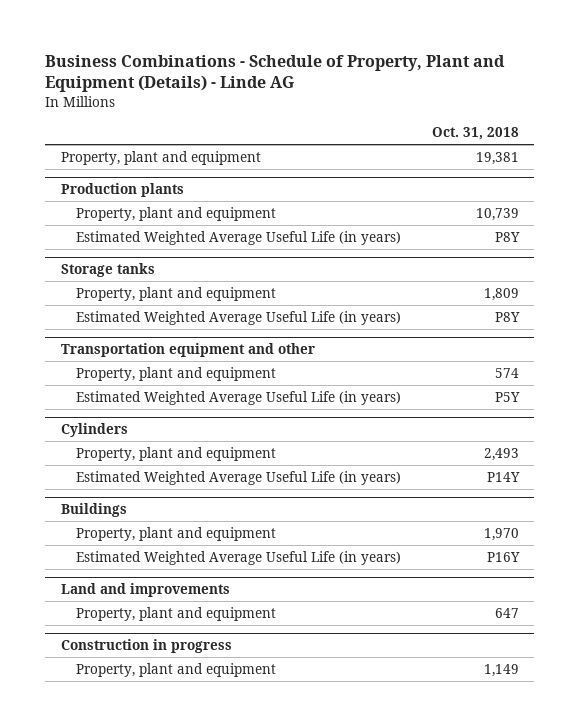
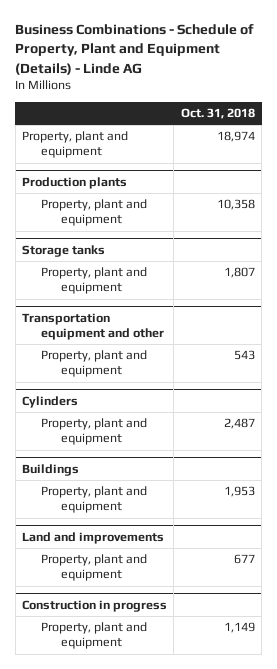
- Property, plant and equipment | 19,381
+ Property, plant and equipment | 18,974
@ Production plants
- Property, plant and equipment | 10,739
- Estimated Weighted Average Useful Life (in years) | P8Y
+ Property, plant and equipment | 10,358
@ Storage tanks
- Property, plant and equipment | 1,809
- Estimated Weighted Average Useful Life (in years) | P8Y
+ Property, plant and equipment | 1,807
@ Transportation equipment and other
- Property, plant and equipment | 574
- Estimated Weighted Average Useful Life (in years) | P5Y
+ Property, plant and equipment | 543
@ Cylinders
- Property, plant and equipment | 2,493
- Estimated Weighted Average Useful Life (in years) | P14Y
+ Property, plant and equipment | 2,487
@ Buildings
- Property, plant and equipment | 1,970
- Estimated Weighted Average Useful Life (in years) | P16Y
+ Property, plant and equipment | 1,953
@ Land and improvements
- Property, plant and equipment | 647
+ Property, plant and equipment | 677

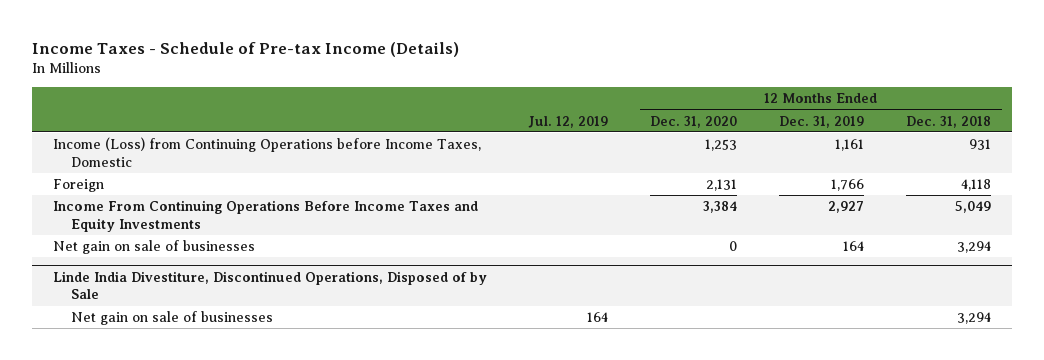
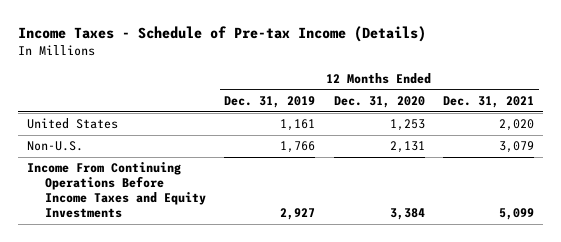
- | Jul. 12, 2019 | 12 Months Ended Dec. 31, 2020 | 12 Months Ended Dec. 31, 2019 | 12 Months Ended Dec. 31, 2018
+ | 12 Months Ended Dec. 31, 2019 | 12 Months Ended Dec. 31, 2020 | 12 Months Ended Dec. 31, 2021
- Income (Loss) from Continuing Operations before Income Taxes, Domestic | | 1,253 | 1,161 | 931
- Foreign | | 2,131 | 1,766 | 4,118
+ United States | 1,161 | 1,253 | 2,020
+ Non-U.S. | 1,766 | 2,131 | 3,079
- Net gain on sale of businesses | | 0 | 164 | 3,294
- Linde India Divestiture, Discontinued Operations, Disposed of by Sale
- Net gain on sale of businesses | 164 | | | 3,294

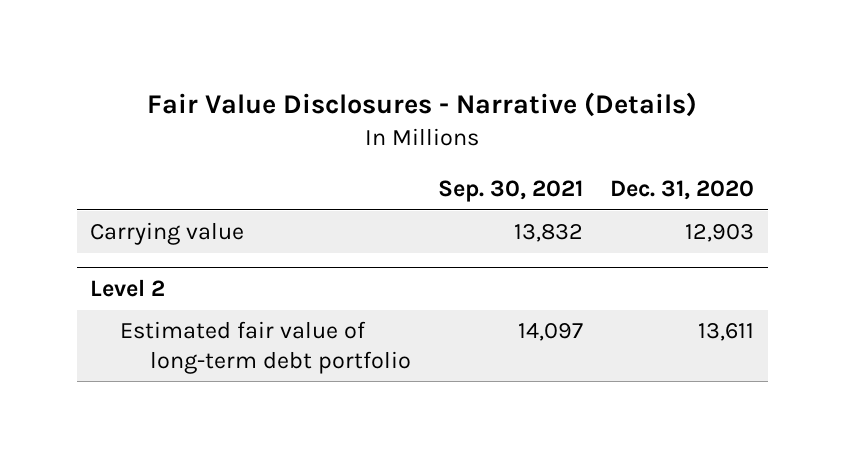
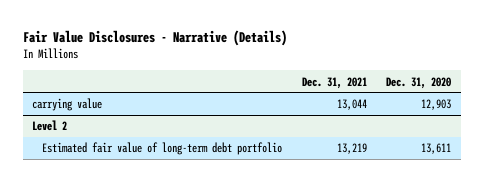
- | Sep. 30, 2021 | Dec. 31, 2020
+ | Dec. 31, 2021 | Dec. 31, 2020
- Carrying value | 13,832 | 12,903
+ carrying value | 13,044 | 12,903

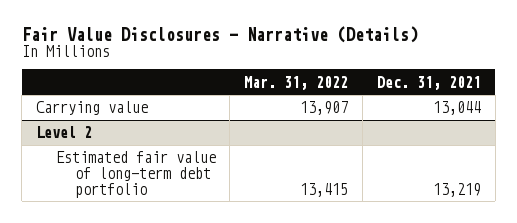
- | Dec. 31, 2021 | Dec. 31, 2020
+ | Mar. 31, 2022 | Dec. 31, 2021
- carrying value | 13,044 | 12,903
+ Carrying value | 13,907 | 13,044

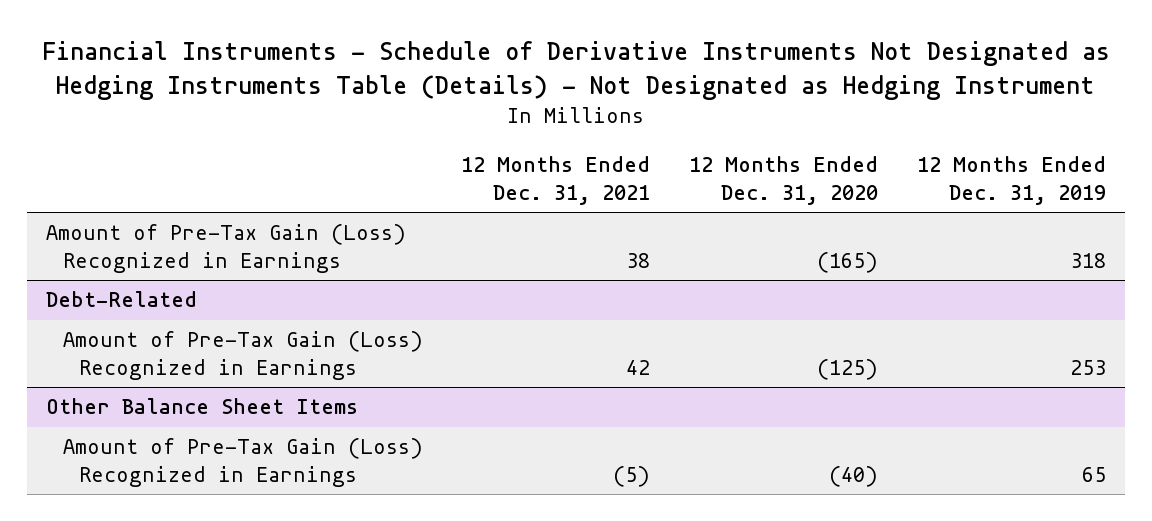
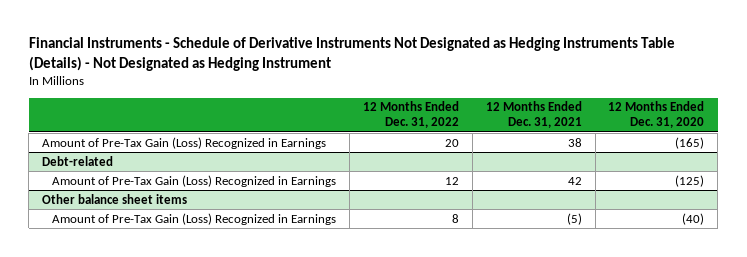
- | 12 Months Ended Dec. 31, 2021 | 12 Months Ended Dec. 31, 2020 | 12 Months Ended Dec. 31, 2019
+ | 12 Months Ended Dec. 31, 2022 | 12 Months Ended Dec. 31, 2021 | 12 Months Ended Dec. 31, 2020
- Debt-Related
+ Debt-related
- Other Balance Sheet Items
+ Other balance sheet items

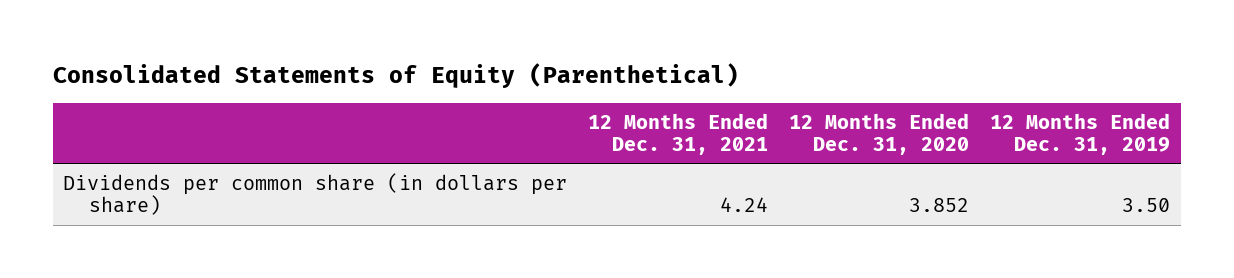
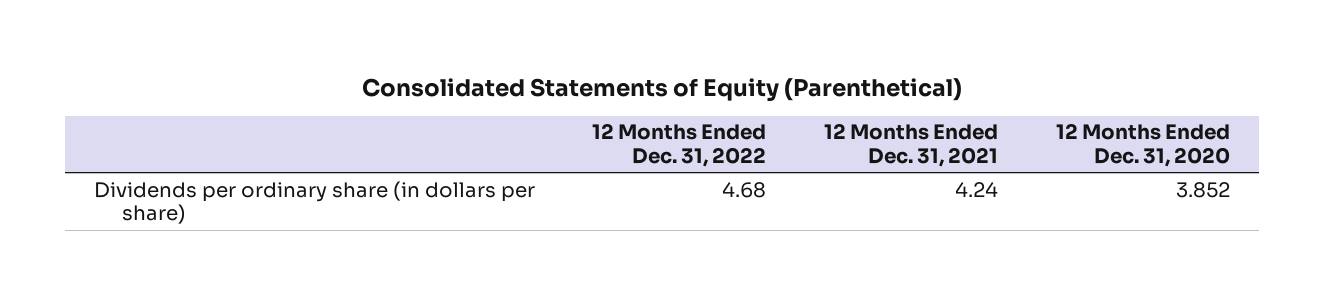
- | 12 Months Ended Dec. 31, 2021 | 12 Months Ended Dec. 31, 2020 | 12 Months Ended Dec. 31, 2019
+ | 12 Months Ended Dec. 31, 2022 | 12 Months Ended Dec. 31, 2021 | 12 Months Ended Dec. 31, 2020
- Dividends per common share (in dollars per share) | 4.24 | 3.852 | 3.50
+ Dividends per ordinary share (in dollars per share) | 4.68 | 4.24 | 3.852

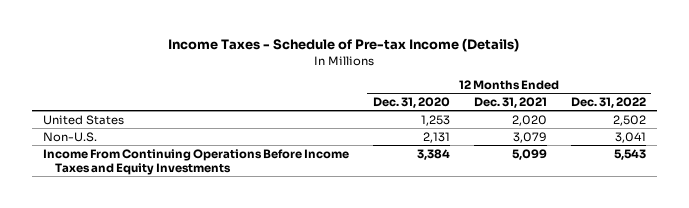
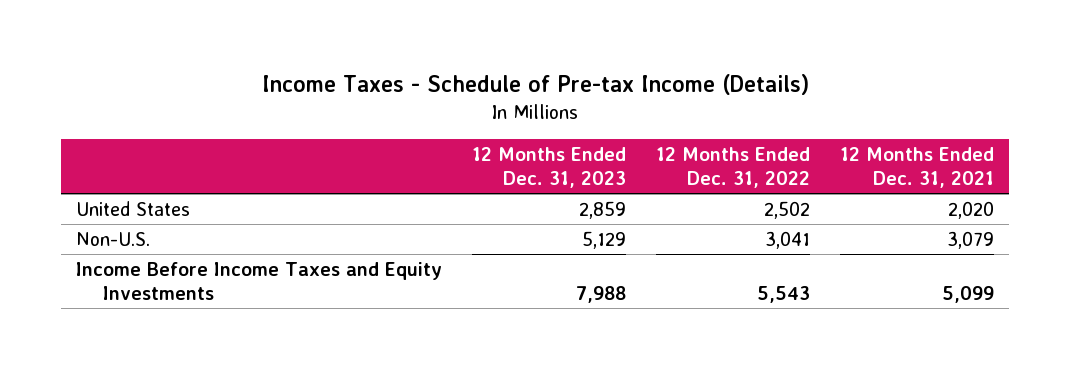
- | 12 Months Ended Dec. 31, 2020 | 12 Months Ended Dec. 31, 2021 | 12 Months Ended Dec. 31, 2022
+ | 12 Months Ended Dec. 31, 2023 | 12 Months Ended Dec. 31, 2022 | 12 Months Ended Dec. 31, 2021
- Income From Continuing Operations Before Income Taxes and Equity Investments | 3,384 | 5,099 | 5,543
+ Income Before Income Taxes and Equity Investments | 7,988 | 5,543 | 5,099

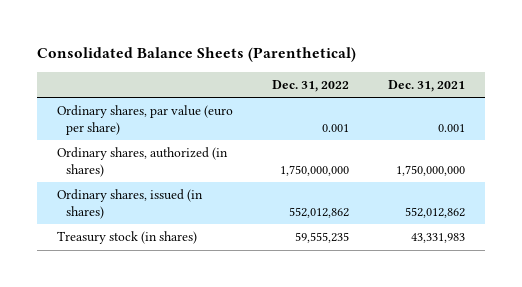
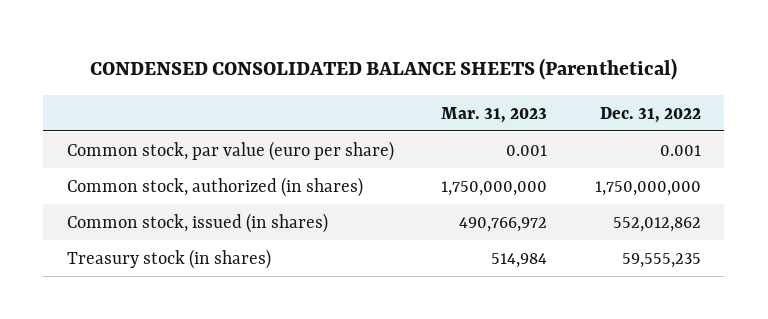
- Consolidated Balance Sheets (Parenthetical)
+ CONDENSED CONSOLIDATED BALANCE SHEETS (Parenthetical)
- | Dec. 31, 2022 | Dec. 31, 2021
+ | Mar. 31, 2023 | Dec. 31, 2022
- Ordinary shares, par value (euro per share) | 0.001 | 0.001
- Ordinary shares, authorized (in shares) | 1,750,000,000 | 1,750,000,000
- Ordinary shares, issued (in shares) | 552,012,862 | 552,012,862
+ Common stock, par value (euro per share) | 0.001 | 0.001
+ Common stock, authorized (in shares) | 1,750,000,000 | 1,750,000,000
+ Common stock, issued (in shares) | 490,766,972 | 552,012,862

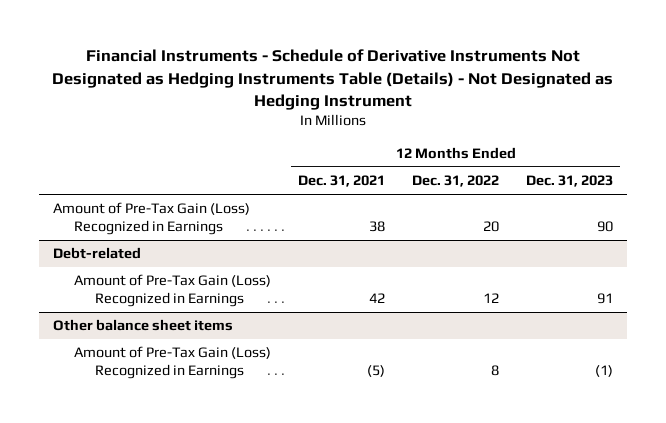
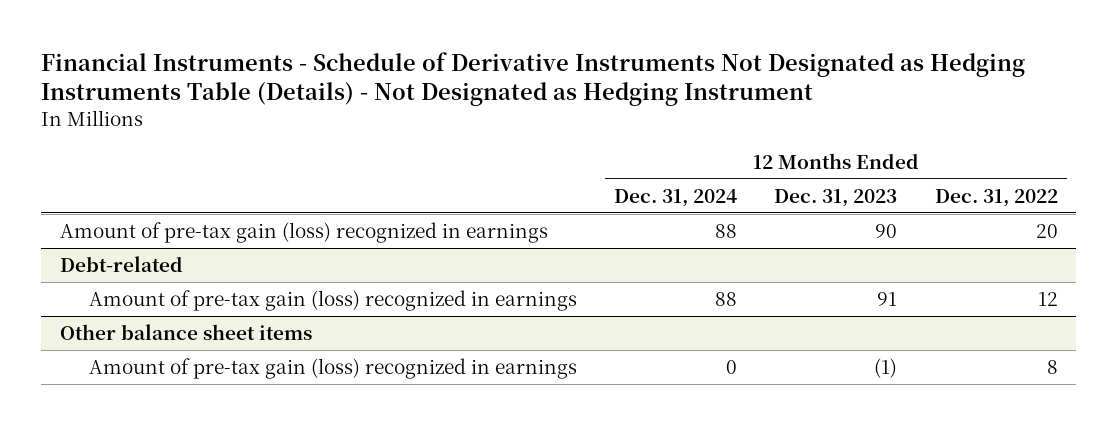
- | 12 Months Ended Dec. 31, 2021 | 12 Months Ended Dec. 31, 2022 | 12 Months Ended Dec. 31, 2023
+ | 12 Months Ended Dec. 31, 2024 | 12 Months Ended Dec. 31, 2023 | 12 Months Ended Dec. 31, 2022
- Amount of Pre-Tax Gain (Loss) Recognized in Earnings | 38 | 20 | 90
+ Amount of pre-tax gain (loss) recognized in earnings | 88 | 90 | 20
@ Debt-related
- Amount of Pre-Tax Gain (Loss) Recognized in Earnings | 42 | 12 | 91
+ Amount of pre-tax gain (loss) recognized in earnings | 88 | 91 | 12
@ Other balance sheet items
- Amount of Pre-Tax Gain (Loss) Recognized in Earnings | (5) | 8 | (1)
+ Amount of pre-tax gain (loss) recognized in earnings | 0 | (1) | 8

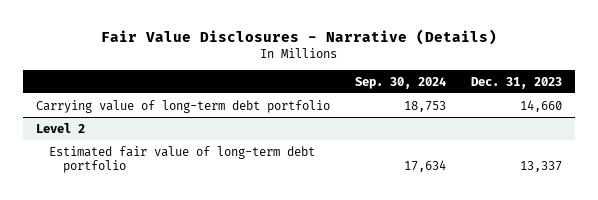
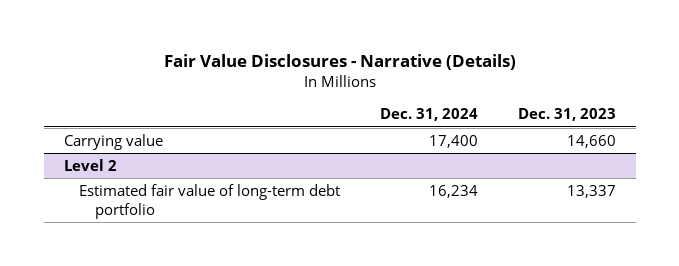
- | Sep. 30, 2024 | Dec. 31, 2023
+ | Dec. 31, 2024 | Dec. 31, 2023
- Carrying value of long-term debt portfolio | 18,753 | 14,660
+ Carrying value | 17,400 | 14,660

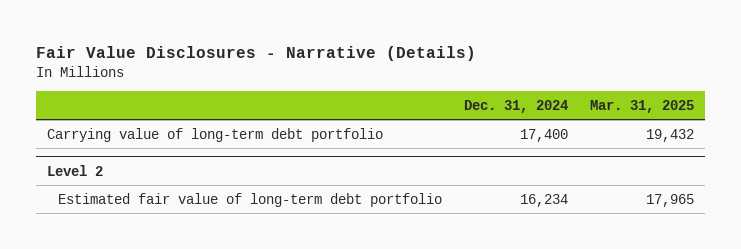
- | Dec. 31, 2024 | Dec. 31, 2023
+ | Dec. 31, 2024 | Mar. 31, 2025
- Carrying value | 17,400 | 14,660
+ Carrying value of long-term debt portfolio | 17,400 | 19,432

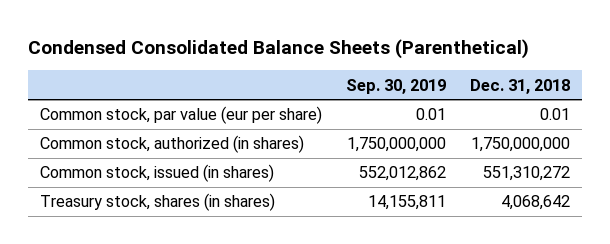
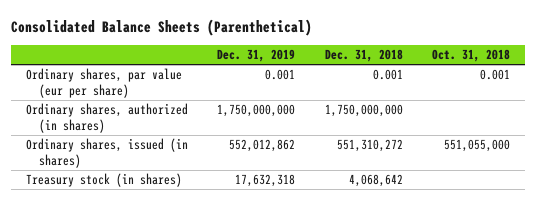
- Condensed Consolidated Balance Sheets (Parenthetical)
+ Consolidated Balance Sheets (Parenthetical)
- | Sep. 30, 2019 | Dec. 31, 2018
+ | Dec. 31, 2019 | Dec. 31, 2018 | Oct. 31, 2018
- Common stock, par value (eur per share) | 0.01 | 0.01
- Common stock, authorized (in shares) | 1,750,000,000 | 1,750,000,000
- Common stock, issued (in shares) | 552,012,862 | 551,310,272
- Treasury stock, shares (in shares) | 14,155,811 | 4,068,642
+ Ordinary shares, par value (eur per share) | 0.001 | 0.001 | 0.001
+ Ordinary shares, authorized (in shares) | 1,750,000,000 | 1,750,000,000 |
+ Ordinary shares, issued (in shares) | 552,012,862 | 551,310,272 | 551,055,000
+ Treasury stock (in shares) | 17,632,318 | 4,068,642 |

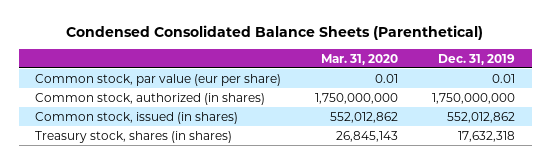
- Consolidated Balance Sheets (Parenthetical)
+ Condensed Consolidated Balance Sheets (Parenthetical)
- | Dec. 31, 2019 | Dec. 31, 2018 | Oct. 31, 2018
+ | Mar. 31, 2020 | Dec. 31, 2019
- Ordinary shares, par value (eur per share) | 0.001 | 0.001 | 0.001
- Ordinary shares, authorized (in shares) | 1,750,000,000 | 1,750,000,000 |
- Ordinary shares, issued (in shares) | 552,012,862 | 551,310,272 | 551,055,000
- Treasury stock (in shares) | 17,632,318 | 4,068,642 |
+ Common stock, par value (eur per share) | 0.01 | 0.01
+ Common stock, authorized (in shares) | 1,750,000,000 | 1,750,000,000
+ Common stock, issued (in shares) | 552,012,862 | 552,012,862
+ Treasury stock, shares (in shares) | 26,845,143 | 17,632,318

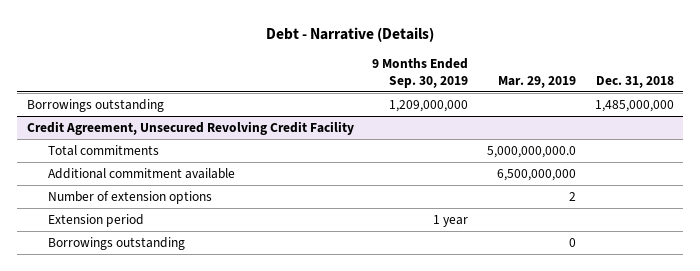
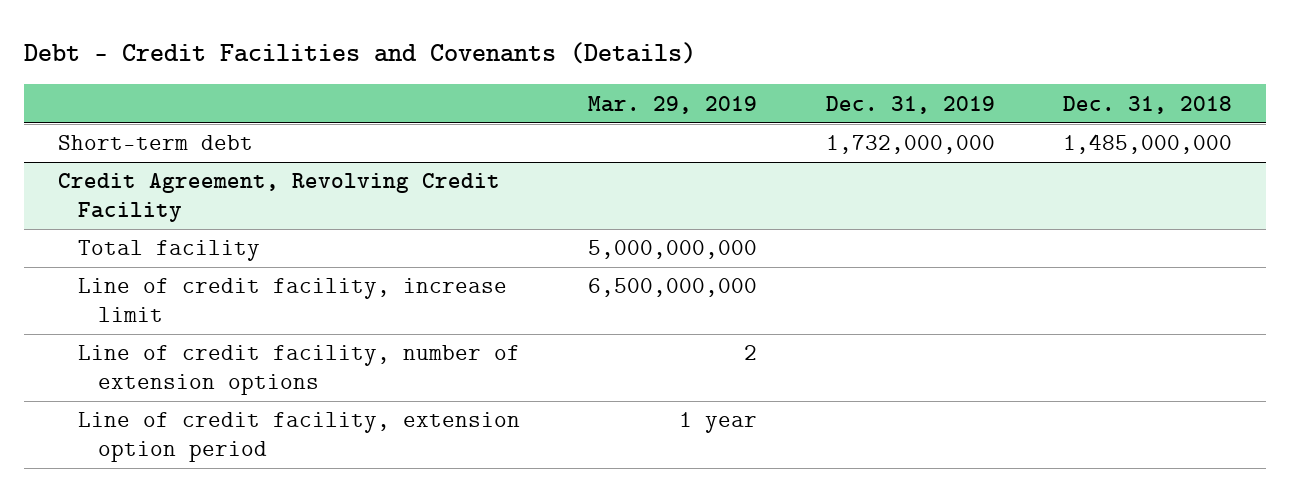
- Debt - Narrative (Details)
+ Debt - Credit Facilities and Covenants (Details)
- | 9 Months Ended Sep. 30, 2019 | Mar. 29, 2019 | Dec. 31, 2018
+ | Mar. 29, 2019 | Dec. 31, 2019 | Dec. 31, 2018
- Borrowings outstanding | 1,209,000,000 | | 1,485,000,000
- Credit Agreement, Unsecured Revolving Credit Facility
- Total commitments | | 5,000,000,000.0 |
- Additional commitment available | | 6,500,000,000 |
- Number of extension options | | 2 |
- Extension period | 1 year | |
- Borrowings outstanding | | 0 |
+ Short-term debt | | 1,732,000,000 | 1,485,000,000
+ Credit Agreement, Revolving Credit Facility
+ Total facility | 5,000,000,000 | |
+ Line of credit facility, increase limit | 6,500,000,000 | |
+ Line of credit facility, number of extension options | 2 | |
+ Line of credit facility, extension option period | 1 year | |

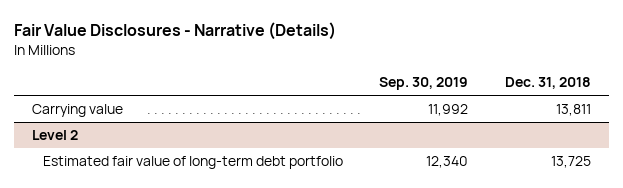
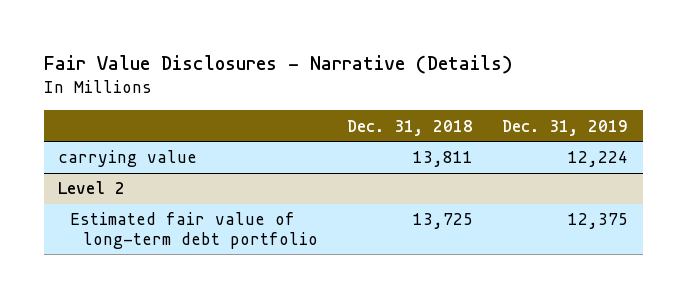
- | Sep. 30, 2019 | Dec. 31, 2018
+ | Dec. 31, 2018 | Dec. 31, 2019
- Carrying value | 11,992 | 13,811
+ carrying value | 13,811 | 12,224

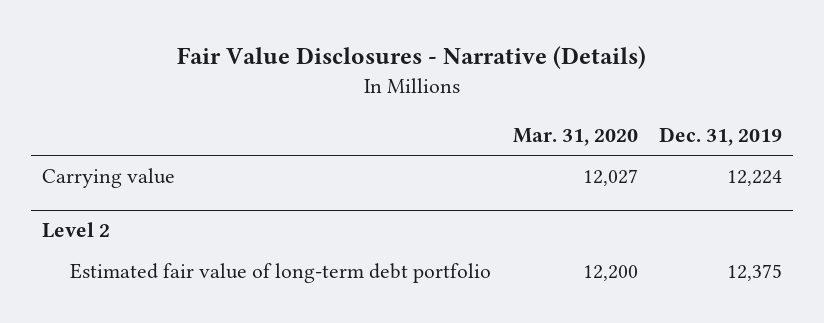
- | Dec. 31, 2018 | Dec. 31, 2019
+ | Mar. 31, 2020 | Dec. 31, 2019
- carrying value | 13,811 | 12,224
+ Carrying value | 12,027 | 12,224

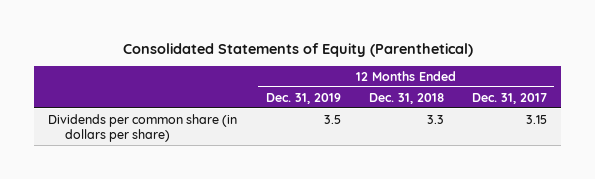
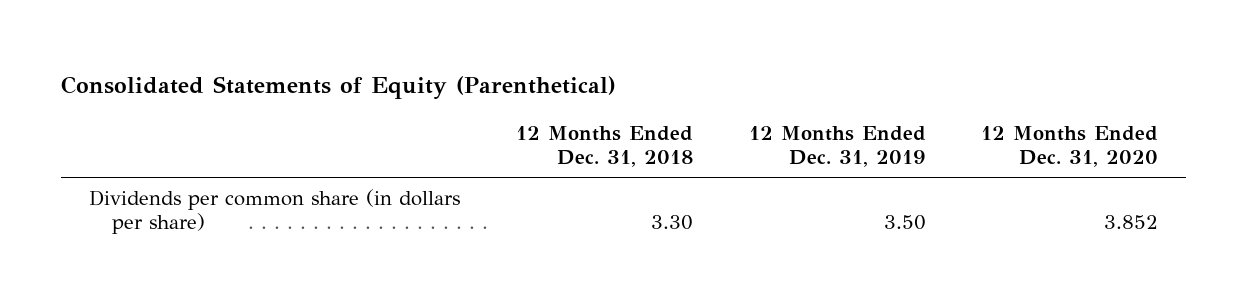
- | 12 Months Ended Dec. 31, 2019 | 12 Months Ended Dec. 31, 2018 | 12 Months Ended Dec. 31, 2017
+ | 12 Months Ended Dec. 31, 2018 | 12 Months Ended Dec. 31, 2019 | 12 Months Ended Dec. 31, 2020
- Dividends per common share (in dollars per share) | 3.5 | 3.3 | 3.15
+ Dividends per common share (in dollars per share) | 3.30 | 3.50 | 3.852

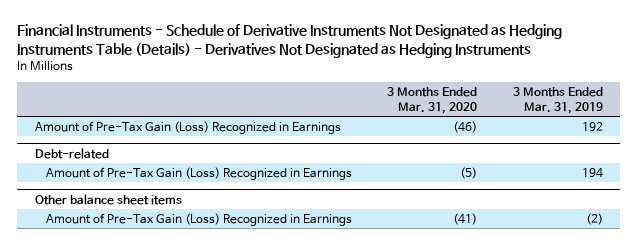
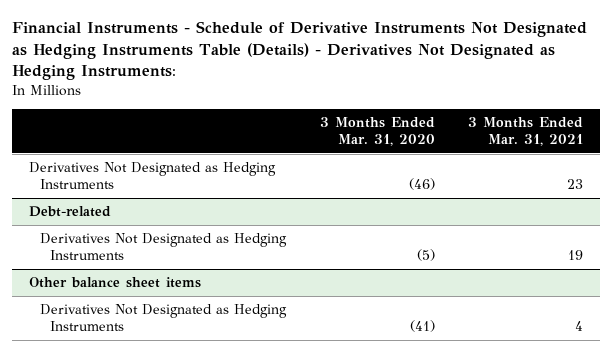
- Financial Instruments - Schedule of Derivative Instruments Not Designated as Hedging Instruments Table (Details) - Derivatives Not Designated as Hedging Instruments
+ Financial Instruments - Schedule of Derivative Instruments Not Designated as Hedging Instruments Table (Details) - Derivatives Not Designated as Hedging Instruments:
- | 3 Months Ended Mar. 31, 2020 | 3 Months Ended Mar. 31, 2019
+ | 3 Months Ended Mar. 31, 2020 | 3 Months Ended Mar. 31, 2021
- Amount of Pre-Tax Gain (Loss) Recognized in Earnings | (46) | 192
+ Derivatives Not Designated as Hedging Instruments | (46) | 23
@ Debt-related
- Amount of Pre-Tax Gain (Loss) Recognized in Earnings | (5) | 194
+ Derivatives Not Designated as Hedging Instruments | (5) | 19
@ Other balance sheet items
- Amount of Pre-Tax Gain (Loss) Recognized in Earnings | (41) | (2)
+ Derivatives Not Designated as Hedging Instruments | (41) | 4

